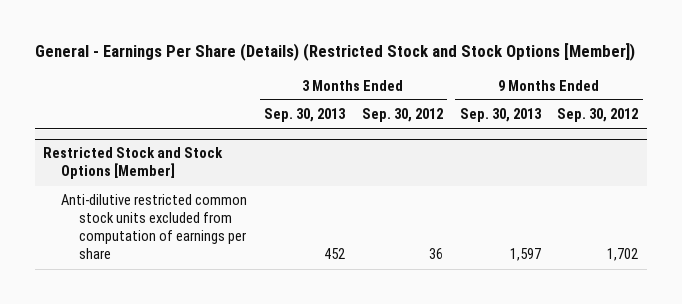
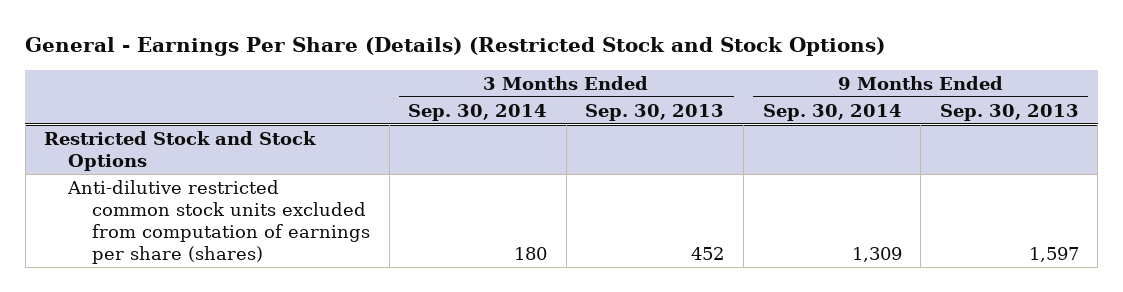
- General - Earnings Per Share (Details) (Restricted Stock and Stock Options [Member])
+ General - Earnings Per Share (Details) (Restricted Stock and Stock Options)
- | 3 Months Ended Sep. 30, 2013 | 3 Months Ended Sep. 30, 2012 | 9 Months Ended Sep. 30, 2013 | 9 Months Ended Sep. 30, 2012
+ | 3 Months Ended Sep. 30, 2014 | 3 Months Ended Sep. 30, 2013 | 9 Months Ended Sep. 30, 2014 | 9 Months Ended Sep. 30, 2013
- Restricted Stock and Stock Options [Member]
- Anti-dilutive restricted common stock units excluded from computation of earnings per share | 452 | 36 | 1,597 | 1,702
+ Restricted Stock and Stock Options
+ Anti-dilutive restricted common stock units excluded from computation of earnings per share (shares) | 180 | 452 | 1,309 | 1,597

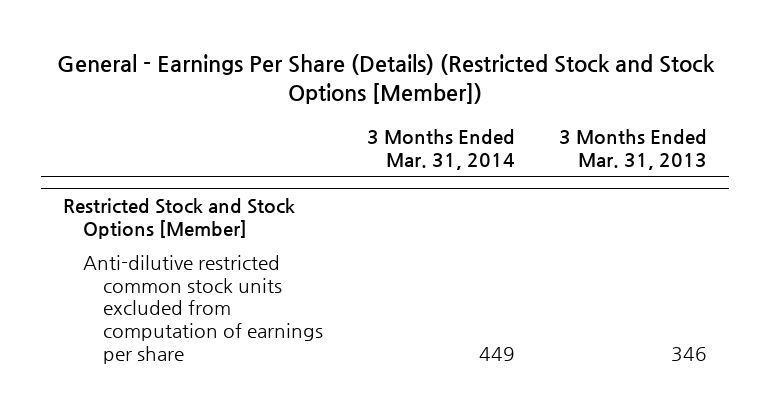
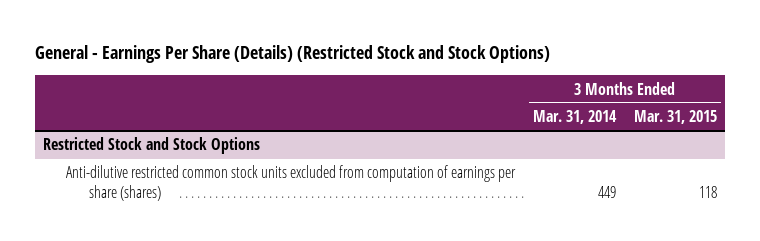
- General - Earnings Per Share (Details) (Restricted Stock and Stock Options [Member])
+ General - Earnings Per Share (Details) (Restricted Stock and Stock Options)
- | 3 Months Ended Mar. 31, 2014 | 3 Months Ended Mar. 31, 2013
+ | 3 Months Ended Mar. 31, 2014 | 3 Months Ended Mar. 31, 2015
- Restricted Stock and Stock Options [Member]
- Anti-dilutive restricted common stock units excluded from computation of earnings per share | 449 | 346
+ Restricted Stock and Stock Options
+ Anti-dilutive restricted common stock units excluded from computation of earnings per share (shares) | 449 | 118

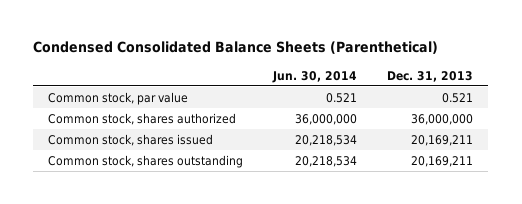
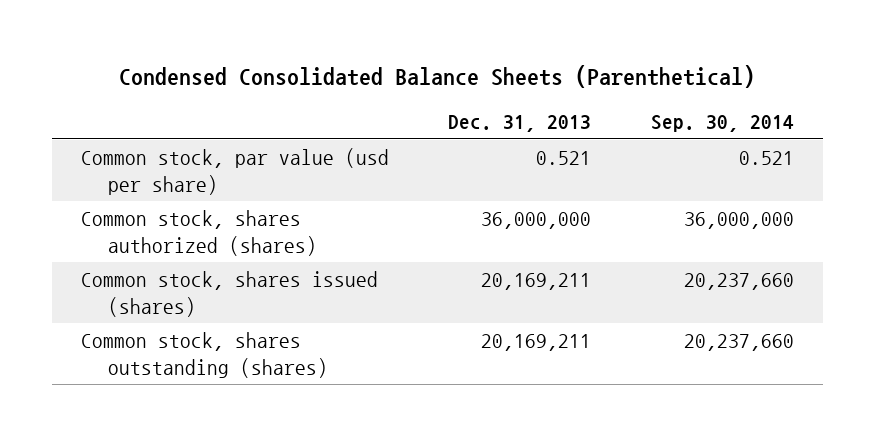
- | Jun. 30, 2014 | Dec. 31, 2013
+ | Dec. 31, 2013 | Sep. 30, 2014
- Common stock, par value | 0.521 | 0.521
- Common stock, shares authorized | 36,000,000 | 36,000,000
- Common stock, shares issued | 20,218,534 | 20,169,211
- Common stock, shares outstanding | 20,218,534 | 20,169,211
+ Common stock, par value (usd per share) | 0.521 | 0.521
+ Common stock, shares authorized (shares) | 36,000,000 | 36,000,000
+ Common stock, shares issued (shares) | 20,169,211 | 20,237,660
+ Common stock, shares outstanding (shares) | 20,169,211 | 20,237,660

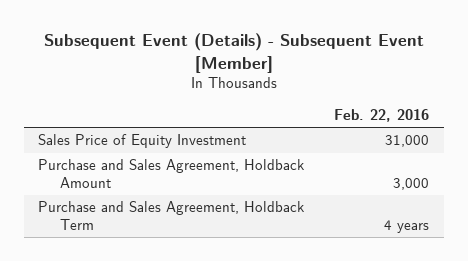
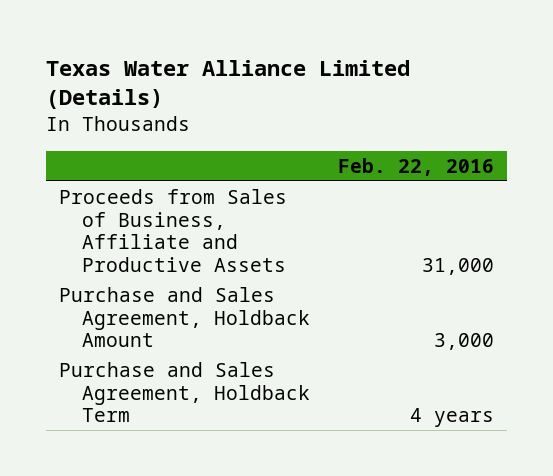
- Subsequent Event (Details) - Subsequent Event [Member]
+ Texas Water Alliance Limited (Details)
- Sales Price of Equity Investment | 31,000
+ Proceeds from Sales of Business, Affiliate and Productive Assets | 31,000

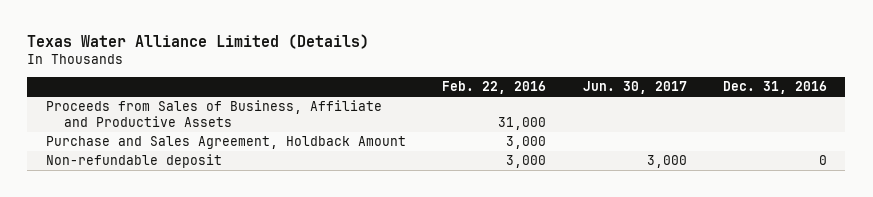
- | Feb. 22, 2016
+ | Feb. 22, 2016 | Jun. 30, 2017 | Dec. 31, 2016
- Purchase and Sales Agreement, Holdback Term | 4 years
+ Non-refundable deposit | 3,000 | 3,000 | 0

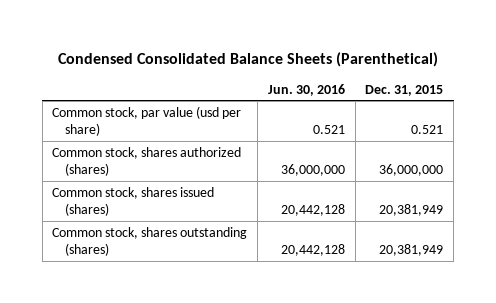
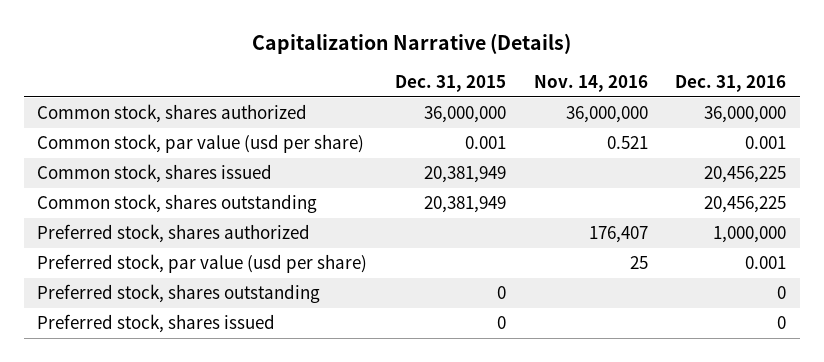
- Condensed Consolidated Balance Sheets (Parenthetical)
+ Capitalization Narrative (Details)
- | Jun. 30, 2016 | Dec. 31, 2015
+ | Dec. 31, 2015 | Nov. 14, 2016 | Dec. 31, 2016
- Common stock, par value (usd per share) | 0.521 | 0.521
- Common stock, shares authorized (shares) | 36,000,000 | 36,000,000
- Common stock, shares issued (shares) | 20,442,128 | 20,381,949
- Common stock, shares outstanding (shares) | 20,442,128 | 20,381,949
+ Common stock, shares authorized | 36,000,000 | 36,000,000 | 36,000,000
+ Common stock, par value (usd per share) | 0.001 | 0.521 | 0.001
+ Common stock, shares issued | 20,381,949 | | 20,456,225
+ Common stock, shares outstanding | 20,381,949 | | 20,456,225
+ Preferred stock, shares authorized | | 176,407 | 1,000,000
+ Preferred stock, par value (usd per share) | | 25 | 0.001
+ Preferred stock, shares outstanding | 0 | | 0
+ Preferred stock, shares issued | 0 | | 0

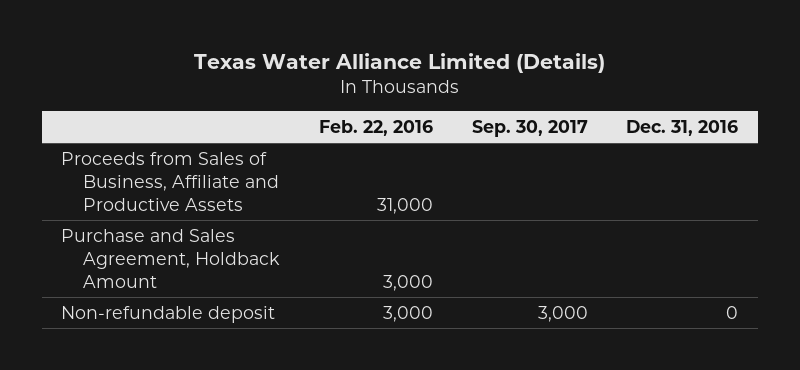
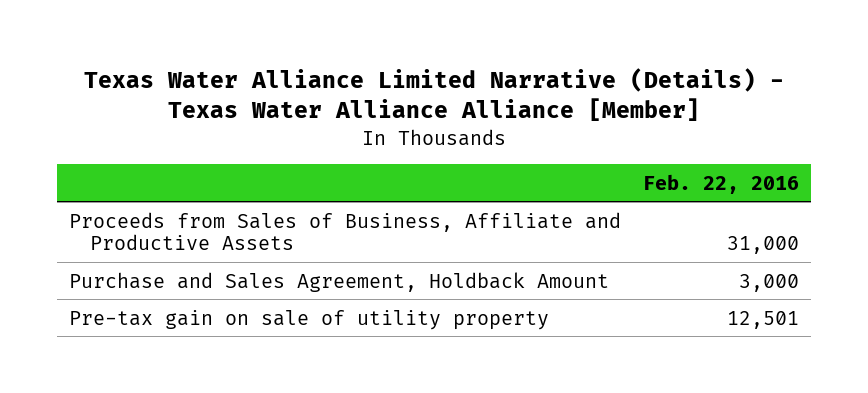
- Texas Water Alliance Limited (Details)
+ Texas Water Alliance Limited Narrative (Details) - Texas Water Alliance Alliance [Member]
- | Feb. 22, 2016 | Sep. 30, 2017 | Dec. 31, 2016
+ | Feb. 22, 2016
- Non-refundable deposit | 3,000 | 3,000 | 0
+ Pre-tax gain on sale of utility property | 12,501

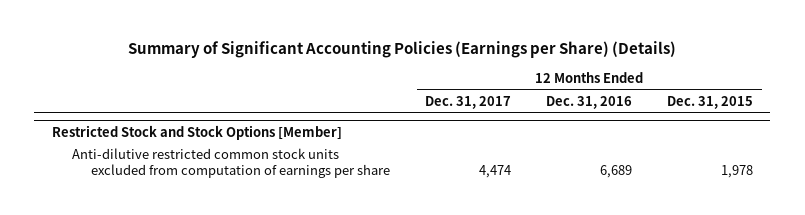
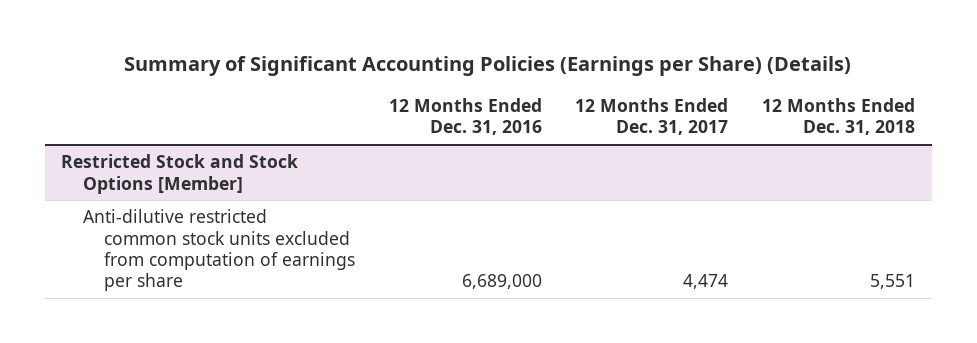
- | 12 Months Ended Dec. 31, 2017 | 12 Months Ended Dec. 31, 2016 | 12 Months Ended Dec. 31, 2015
+ | 12 Months Ended Dec. 31, 2016 | 12 Months Ended Dec. 31, 2017 | 12 Months Ended Dec. 31, 2018
@ Restricted Stock and Stock Options [Member]
- Anti-dilutive restricted common stock units excluded from computation of earnings per share | 4,474 | 6,689 | 1,978
+ Anti-dilutive restricted common stock units excluded from computation of earnings per share | 6,689,000 | 4,474 | 5,551

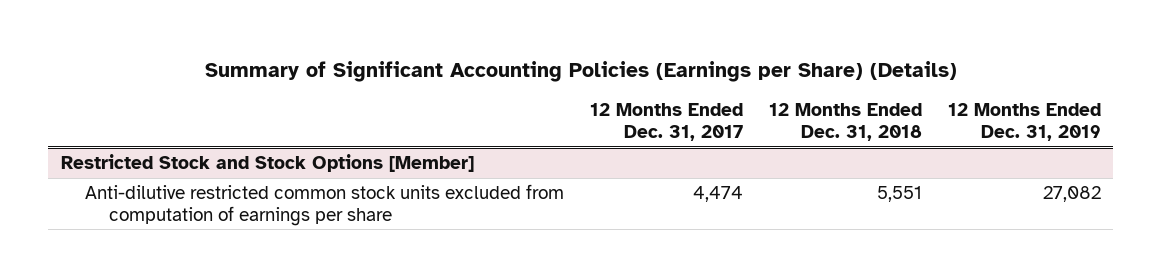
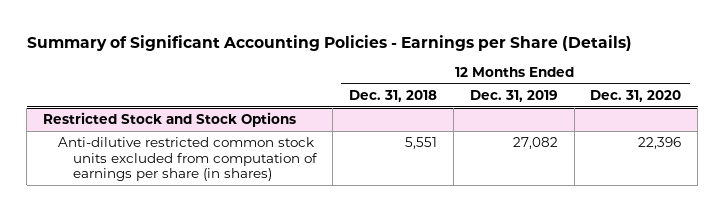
- Summary of Significant Accounting Policies (Earnings per Share) (Details)
+ Summary of Significant Accounting Policies - Earnings per Share (Details)
- | 12 Months Ended Dec. 31, 2017 | 12 Months Ended Dec. 31, 2018 | 12 Months Ended Dec. 31, 2019
+ | 12 Months Ended Dec. 31, 2018 | 12 Months Ended Dec. 31, 2019 | 12 Months Ended Dec. 31, 2020
- Restricted Stock and Stock Options [Member]
- Anti-dilutive restricted common stock units excluded from computation of earnings per share | 4,474 | 5,551 | 27,082
+ Restricted Stock and Stock Options
+ Anti-dilutive restricted common stock units excluded from computation of earnings per share (in shares) | 5,551 | 27,082 | 22,396

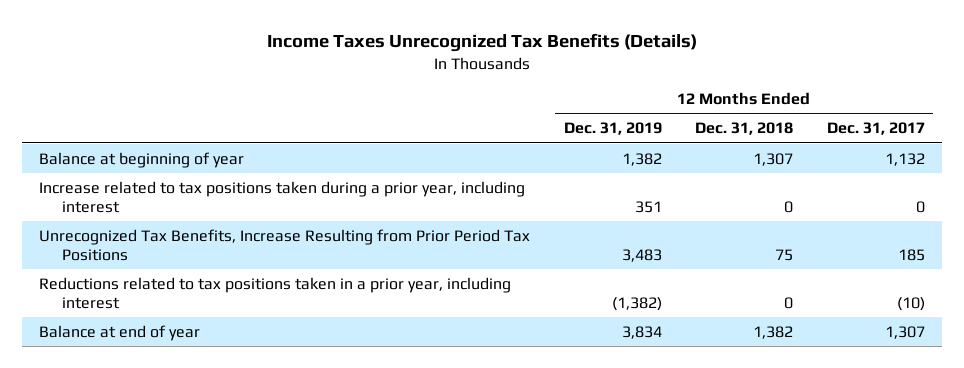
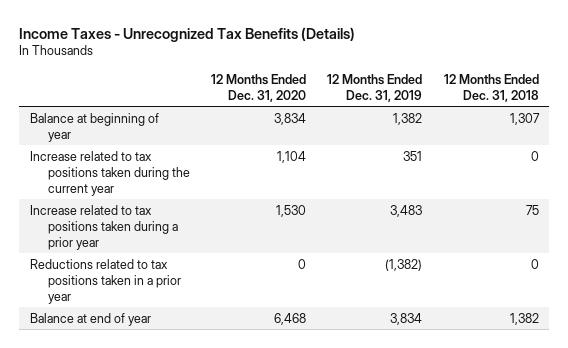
- Income Taxes Unrecognized Tax Benefits (Details)
+ Income Taxes - Unrecognized Tax Benefits (Details)
- | 12 Months Ended Dec. 31, 2019 | 12 Months Ended Dec. 31, 2018 | 12 Months Ended Dec. 31, 2017
+ | 12 Months Ended Dec. 31, 2020 | 12 Months Ended Dec. 31, 2019 | 12 Months Ended Dec. 31, 2018
- Increase related to tax positions taken during a prior year, including interest | 351 | 0 | 0
- Unrecognized Tax Benefits, Increase Resulting from Prior Period Tax Positions | 3,483 | 75 | 185
- Reductions related to tax positions taken in a prior year, including interest | (1,382) | 0 | (10)
+ Increase related to tax positions taken during the current year | 1,104 | 351 | 0
+ Increase related to tax positions taken during a prior year | 1,530 | 3,483 | 75
+ Reductions related to tax positions taken in a prior year | 0 | (1,382) | 0

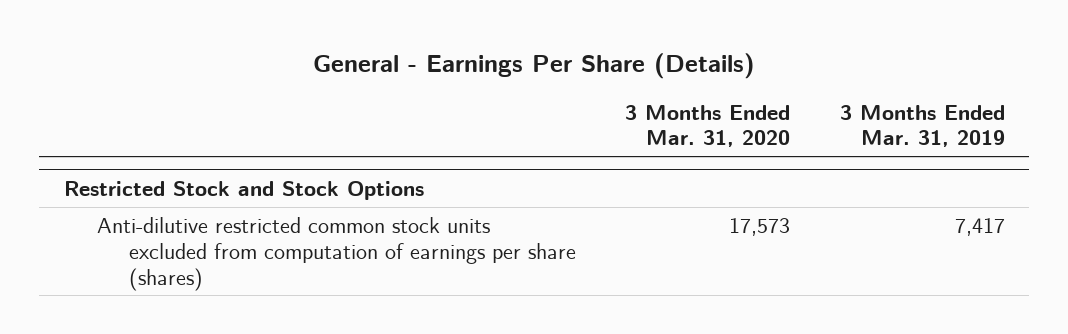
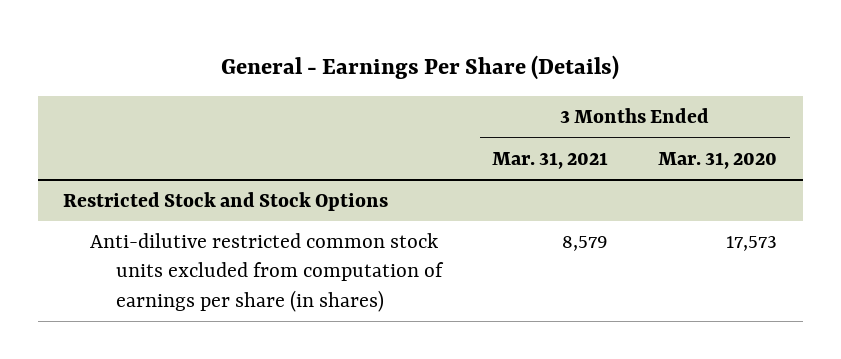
- | 3 Months Ended Mar. 31, 2020 | 3 Months Ended Mar. 31, 2019
+ | 3 Months Ended Mar. 31, 2021 | 3 Months Ended Mar. 31, 2020
@ Restricted Stock and Stock Options
- Anti-dilutive restricted common stock units excluded from computation of earnings per share (shares) | 17,573 | 7,417
+ Anti-dilutive restricted common stock units excluded from computation of earnings per share (in shares) | 8,579 | 17,573

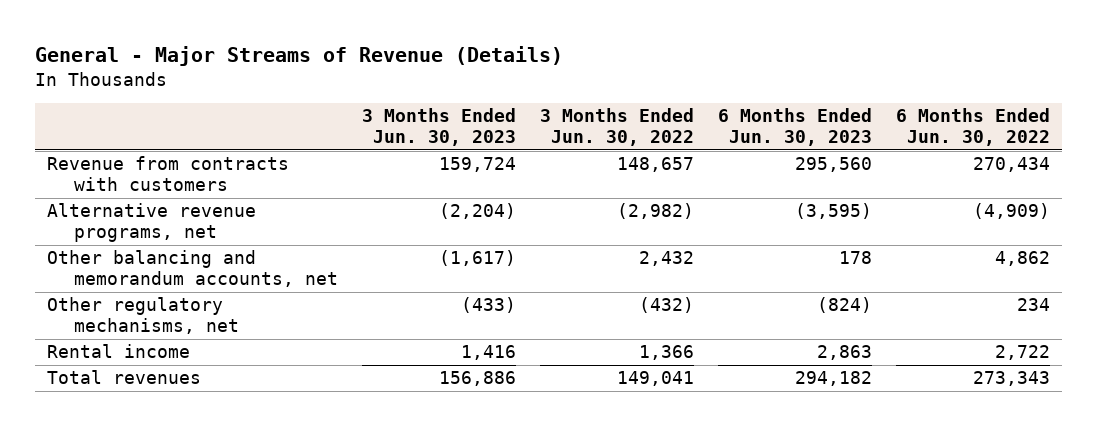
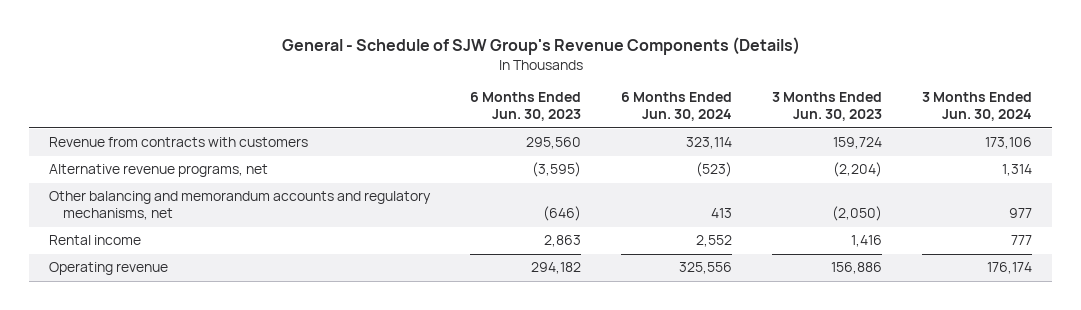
- General - Major Streams of Revenue (Details)
+ General - Schedule of SJW Group's Revenue Components (Details)
- | 3 Months Ended Jun. 30, 2023 | 3 Months Ended Jun. 30, 2022 | 6 Months Ended Jun. 30, 2023 | 6 Months Ended Jun. 30, 2022
+ | 6 Months Ended Jun. 30, 2023 | 6 Months Ended Jun. 30, 2024 | 3 Months Ended Jun. 30, 2023 | 3 Months Ended Jun. 30, 2024
- Other balancing and memorandum accounts, net | (1,617) | 2,432 | 178 | 4,862
- Other regulatory mechanisms, net | (433) | (432) | (824) | 234
+ Other balancing and memorandum accounts and regulatory mechanisms, net | (646) | 413 | (2,050) | 977
- Total revenues | 156,886 | 149,041 | 294,182 | 273,343
+ Operating revenue | 294,182 | 325,556 | 156,886 | 176,174

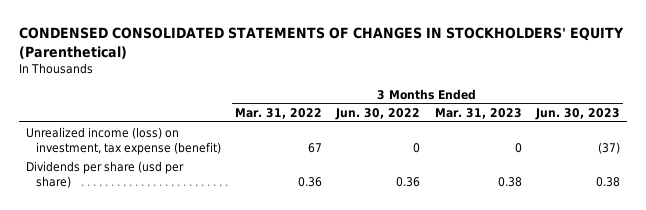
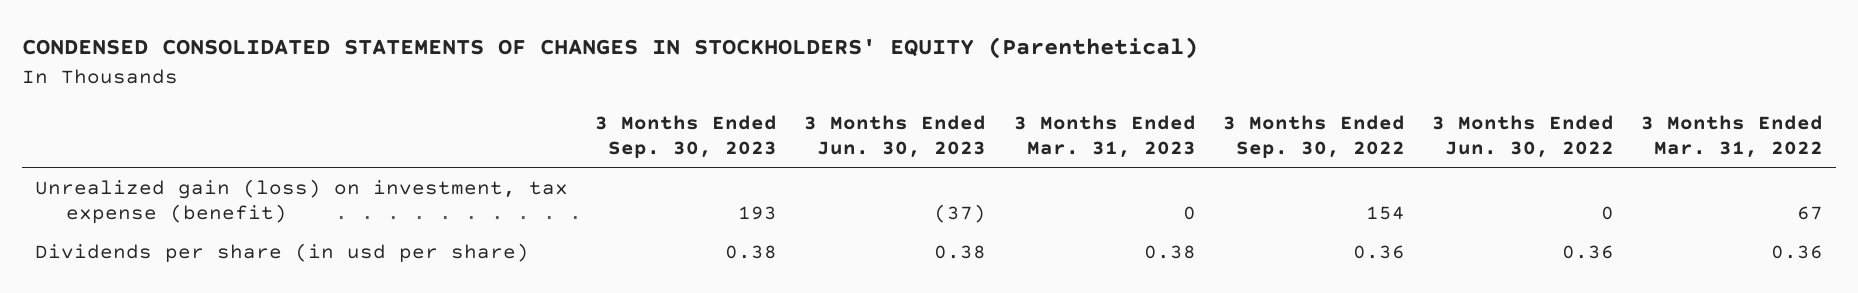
- | 3 Months Ended Mar. 31, 2022 | 3 Months Ended Jun. 30, 2022 | 3 Months Ended Mar. 31, 2023 | 3 Months Ended Jun. 30, 2023
+ | 3 Months Ended Sep. 30, 2023 | 3 Months Ended Jun. 30, 2023 | 3 Months Ended Mar. 31, 2023 | 3 Months Ended Sep. 30, 2022 | 3 Months Ended Jun. 30, 2022 | 3 Months Ended Mar. 31, 2022
- Unrealized income (loss) on investment, tax expense (benefit) | 67 | 0 | 0 | (37)
- Dividends per share (usd per share) | 0.36 | 0.36 | 0.38 | 0.38
+ Unrealized gain (loss) on investment, tax expense (benefit) | 193 | (37) | 0 | 154 | 0 | 67
+ Dividends per share (in usd per share) | 0.38 | 0.38 | 0.38 | 0.36 | 0.36 | 0.36

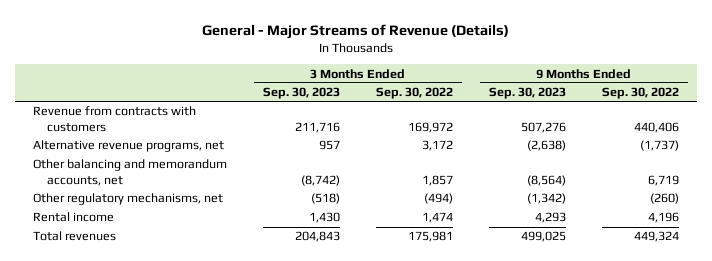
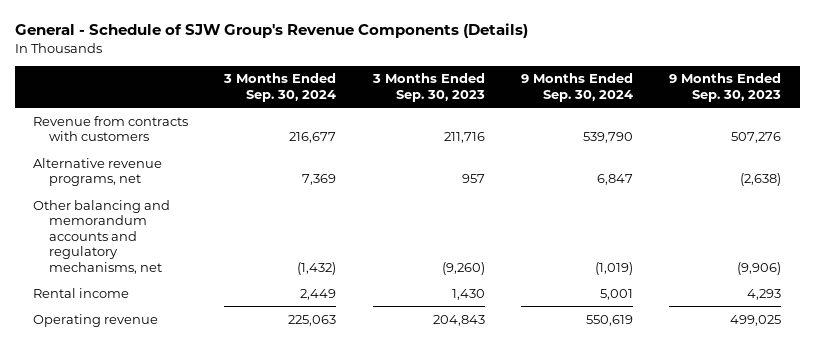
- General - Major Streams of Revenue (Details)
+ General - Schedule of SJW Group's Revenue Components (Details)
- | 3 Months Ended Sep. 30, 2023 | 3 Months Ended Sep. 30, 2022 | 9 Months Ended Sep. 30, 2023 | 9 Months Ended Sep. 30, 2022
+ | 3 Months Ended Sep. 30, 2024 | 3 Months Ended Sep. 30, 2023 | 9 Months Ended Sep. 30, 2024 | 9 Months Ended Sep. 30, 2023
- Other balancing and memorandum accounts, net | (8,742) | 1,857 | (8,564) | 6,719
- Other regulatory mechanisms, net | (518) | (494) | (1,342) | (260)
+ Other balancing and memorandum accounts and regulatory mechanisms, net | (1,432) | (9,260) | (1,019) | (9,906)
- Total revenues | 204,843 | 175,981 | 499,025 | 449,324
+ Operating revenue | 225,063 | 204,843 | 550,619 | 499,025

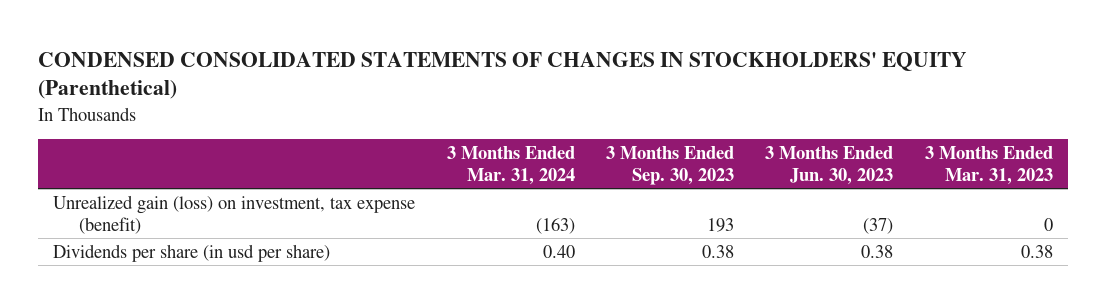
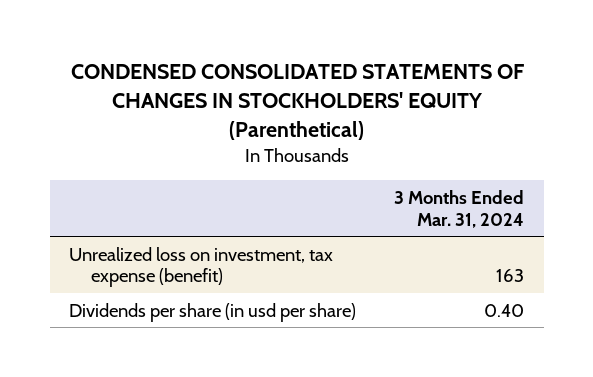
- | 3 Months Ended Mar. 31, 2024 | 3 Months Ended Sep. 30, 2023 | 3 Months Ended Jun. 30, 2023 | 3 Months Ended Mar. 31, 2023
+ | 3 Months Ended Mar. 31, 2024
- Unrealized gain (loss) on investment, tax expense (benefit) | (163) | 193 | (37) | 0
+ Unrealized loss on investment, tax expense (benefit) | 163

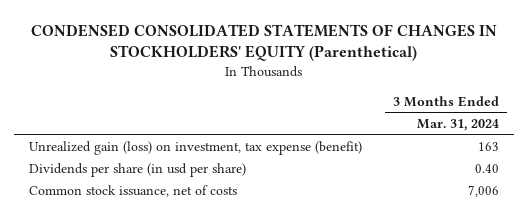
- Unrealized loss on investment, tax expense (benefit) | 163
+ Unrealized gain (loss) on investment, tax expense (benefit) | 163
+ Common stock issuance, net of costs | 7,006

